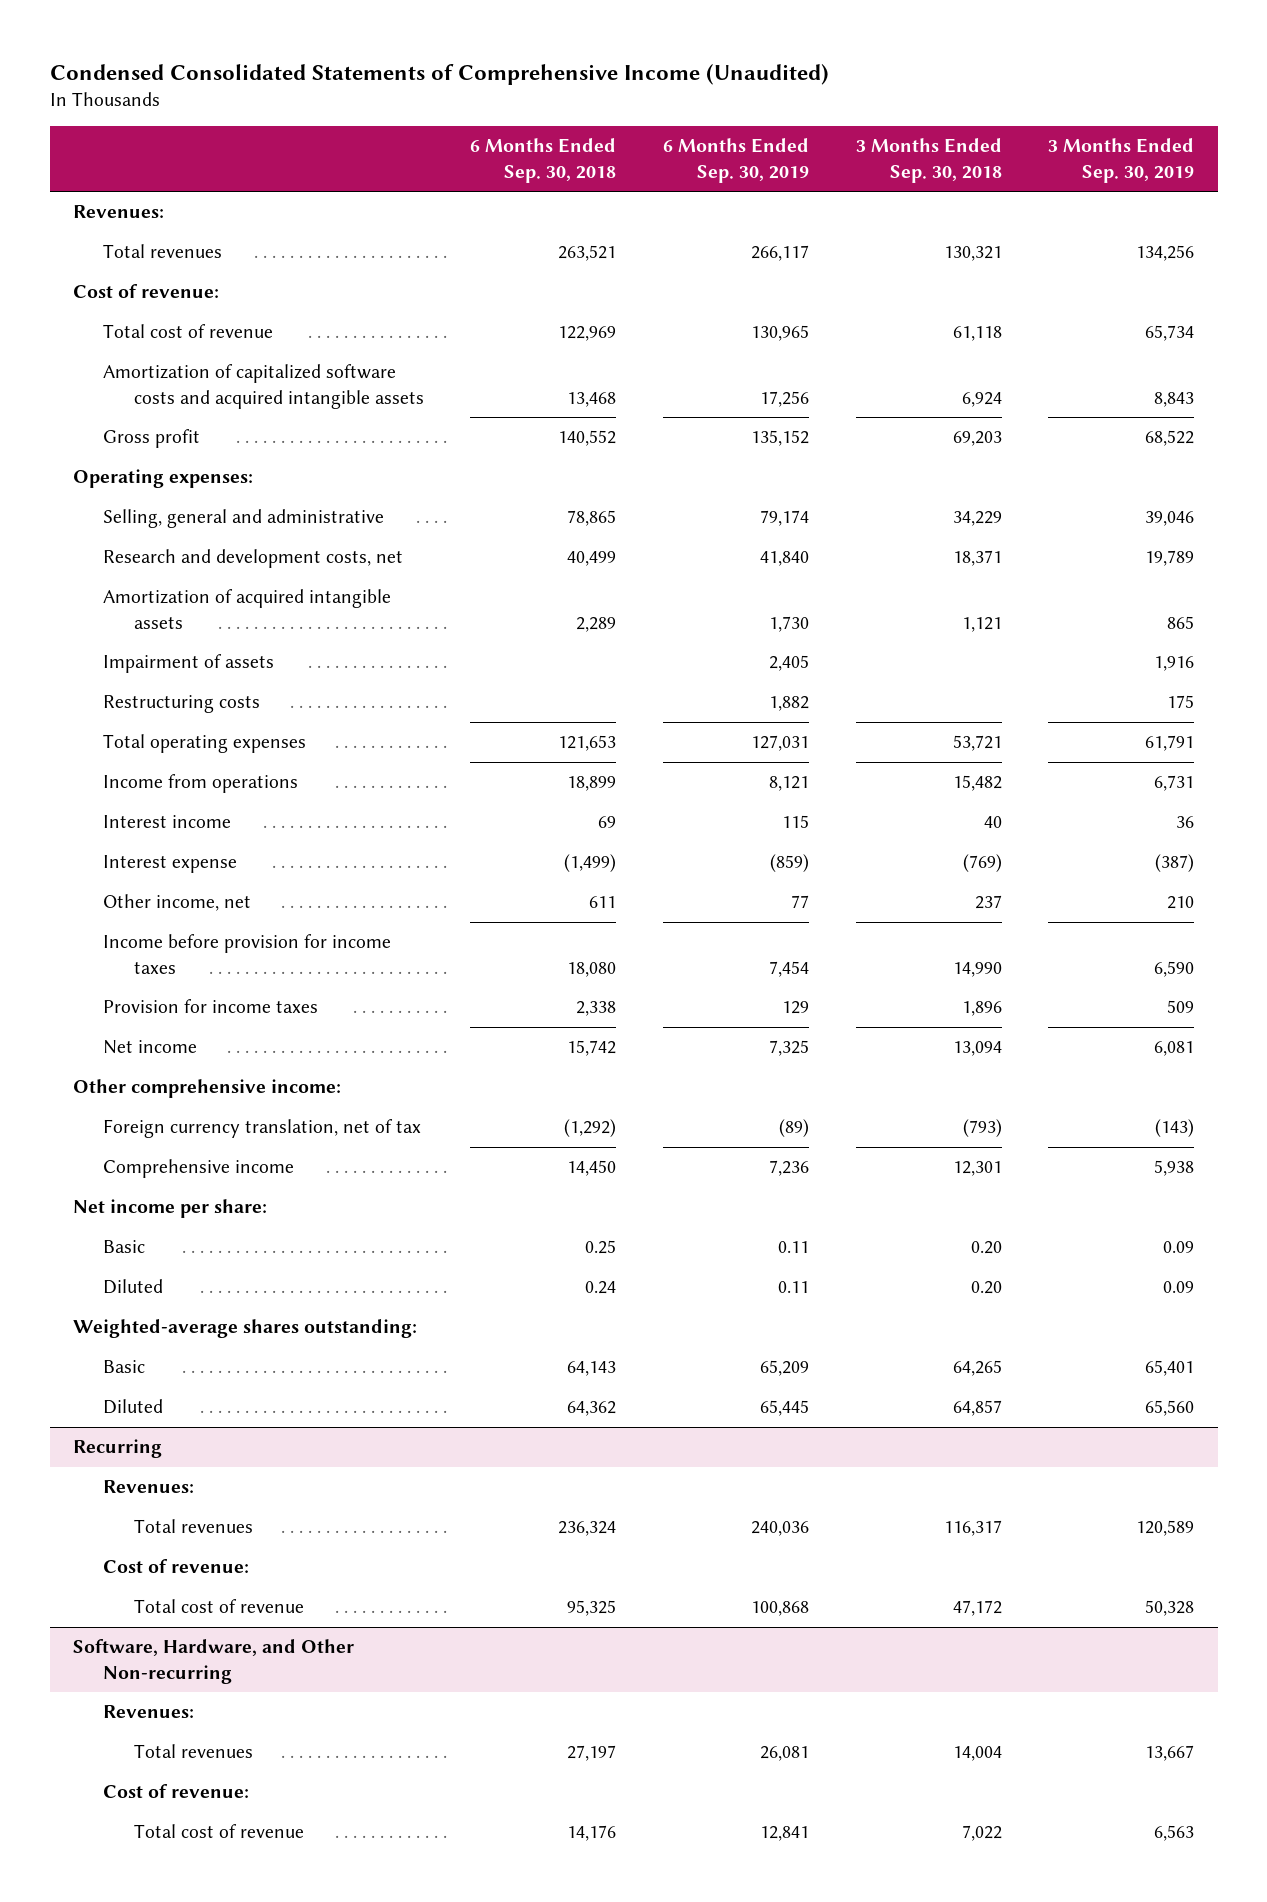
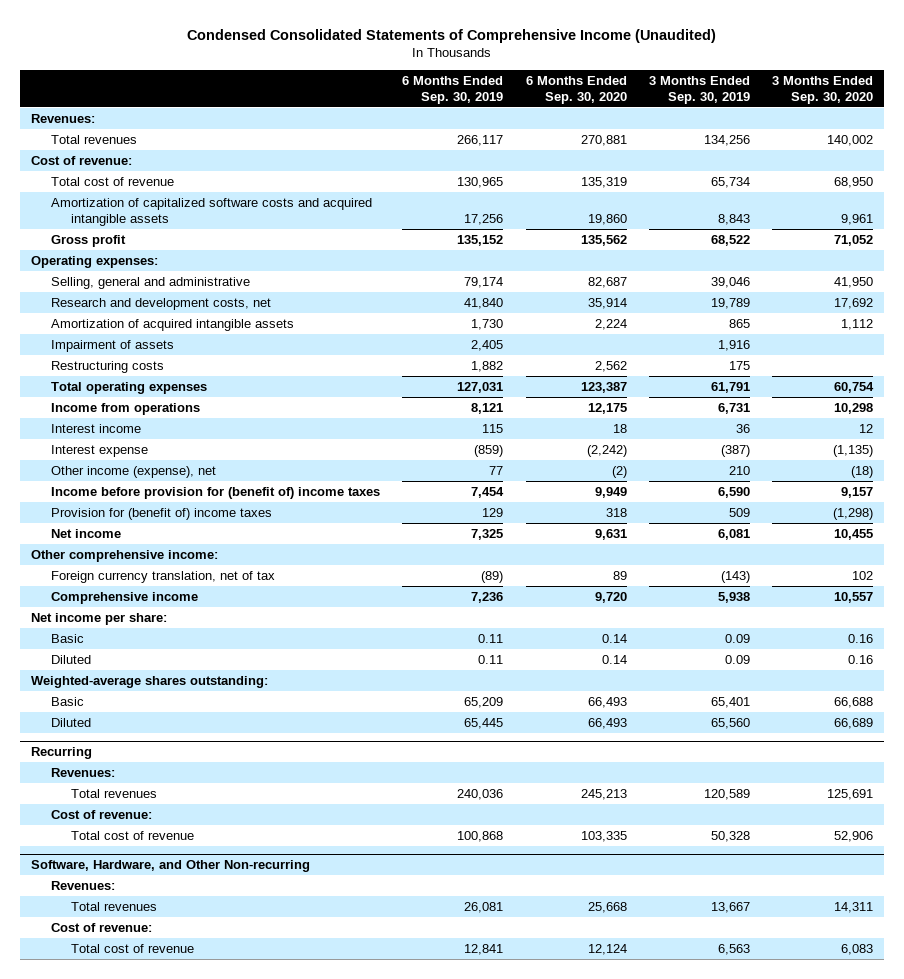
- | 6 Months Ended Sep. 30, 2018 | 6 Months Ended Sep. 30, 2019 | 3 Months Ended Sep. 30, 2018 | 3 Months Ended Sep. 30, 2019
+ | 6 Months Ended Sep. 30, 2019 | 6 Months Ended Sep. 30, 2020 | 3 Months Ended Sep. 30, 2019 | 3 Months Ended Sep. 30, 2020
- Other income, net | 611 | 77 | 237 | 210
- Income before provision for income taxes | 18,080 | 7,454 | 14,990 | 6,590
- Provision for income taxes | 2,338 | 129 | 1,896 | 509
+ Other income (expense), net | 77 | (2) | 210 | (18)
+ Income before provision for (benefit of) income taxes | 7,454 | 9,949 | 6,590 | 9,157
+ Provision for (benefit of) income taxes | 129 | 318 | 509 | (1,298)

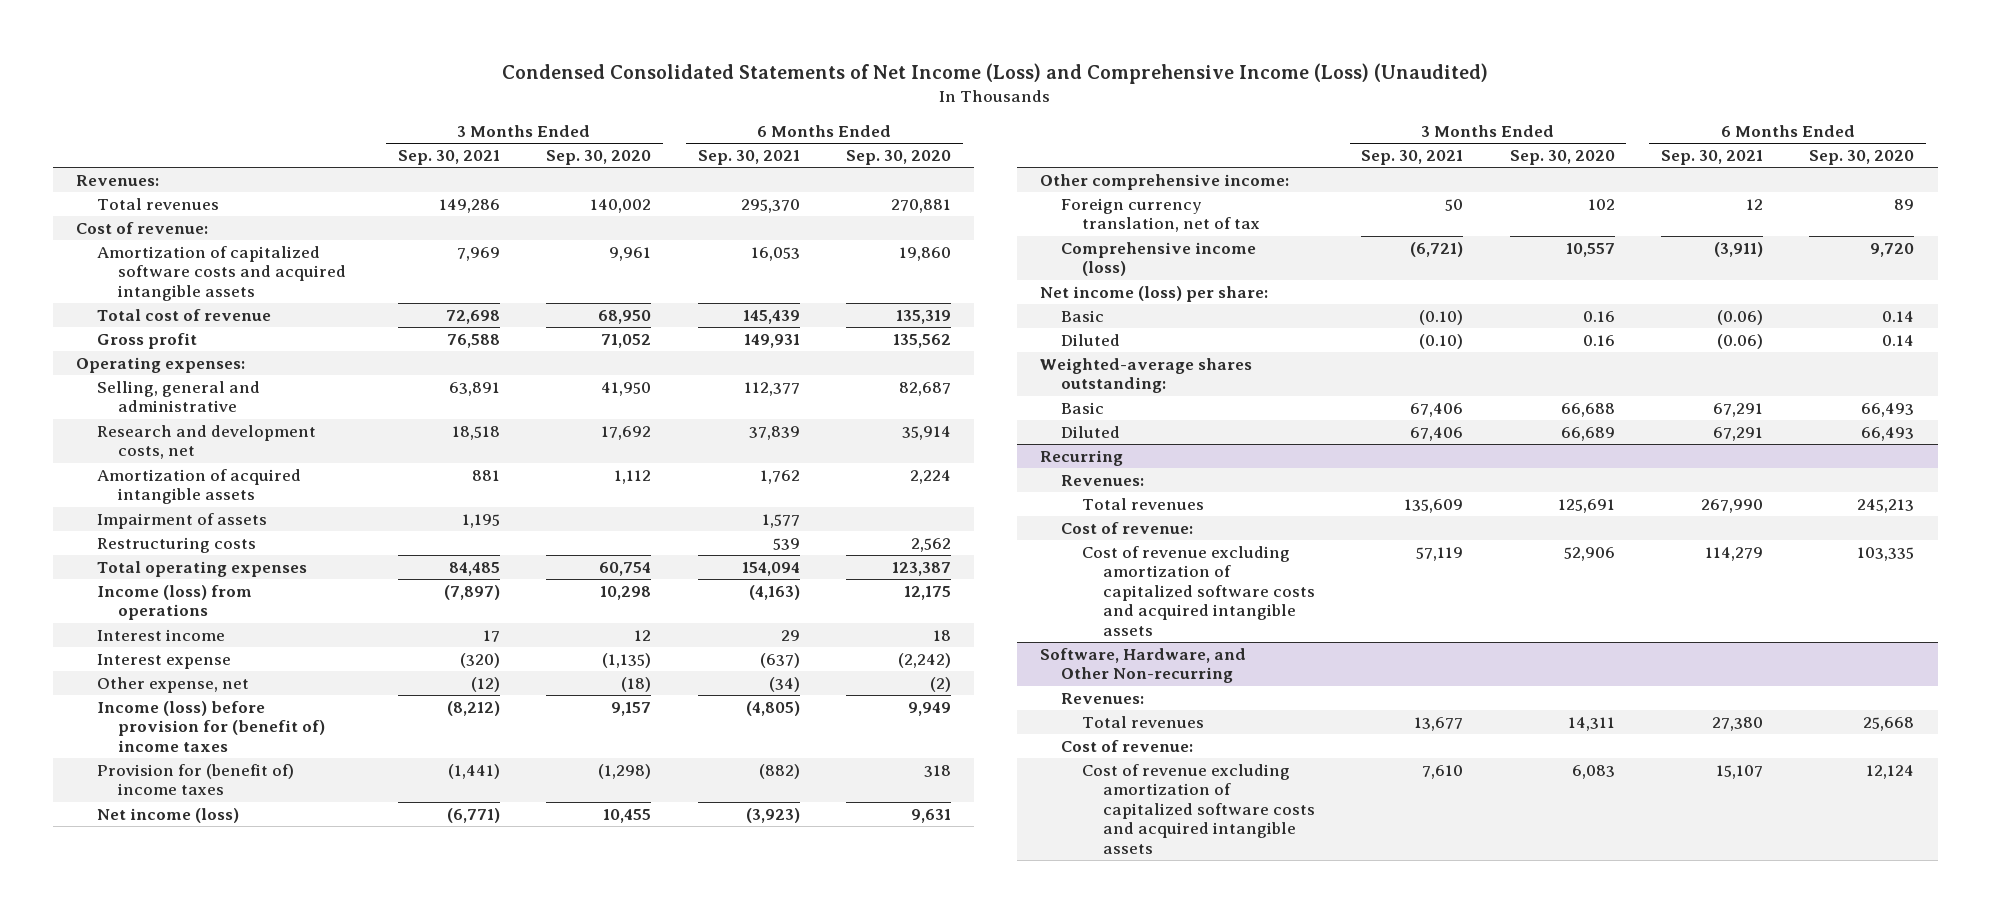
- Condensed Consolidated Statements of Comprehensive Income (Unaudited)
+ Condensed Consolidated Statements of Net Income (Loss) and Comprehensive Income (Loss) (Unaudited)
- | 6 Months Ended Sep. 30, 2019 | 6 Months Ended Sep. 30, 2020 | 3 Months Ended Sep. 30, 2019 | 3 Months Ended Sep. 30, 2020
+ | 3 Months Ended Sep. 30, 2021 | 3 Months Ended Sep. 30, 2020 | 6 Months Ended Sep. 30, 2021 | 6 Months Ended Sep. 30, 2020
moved down: Total cost of revenue | 72,698 | 68,950 | 145,439 | 135,319
- Income from operations | 8,121 | 12,175 | 6,731 | 10,298
+ Income (loss) from operations | (7,897) | 10,298 | (4,163) | 12,175
- Other income (expense), net | 77 | (2) | 210 | (18)
- Income before provision for (benefit of) income taxes | 7,454 | 9,949 | 6,590 | 9,157
+ Other expense, net | (12) | (18) | (34) | (2)
+ Income (loss) before provision for (benefit of) income taxes | (8,212) | 9,157 | (4,805) | 9,949
- Net income | 7,325 | 9,631 | 6,081 | 10,455
+ Net income (loss) | (6,771) | 10,455 | (3,923) | 9,631
- Comprehensive income | 7,236 | 9,720 | 5,938 | 10,557
- Net income per share:
+ Comprehensive income (loss) | (6,721) | 10,557 | (3,911) | 9,720
+ Net income (loss) per share:
@ Recurring
- Total cost of revenue | 100,868 | 103,335 | 50,328 | 52,906
+ Cost of revenue excluding amortization of capitalized software costs and acquired intangible assets | 57,119 | 52,906 | 114,279 | 103,335
@ Software, Hardware, and Other Non-recurring
- Total cost of revenue | 12,841 | 12,124 | 6,563 | 6,083
+ Cost of revenue excluding amortization of capitalized software costs and acquired intangible assets | 7,610 | 6,083 | 15,107 | 12,124

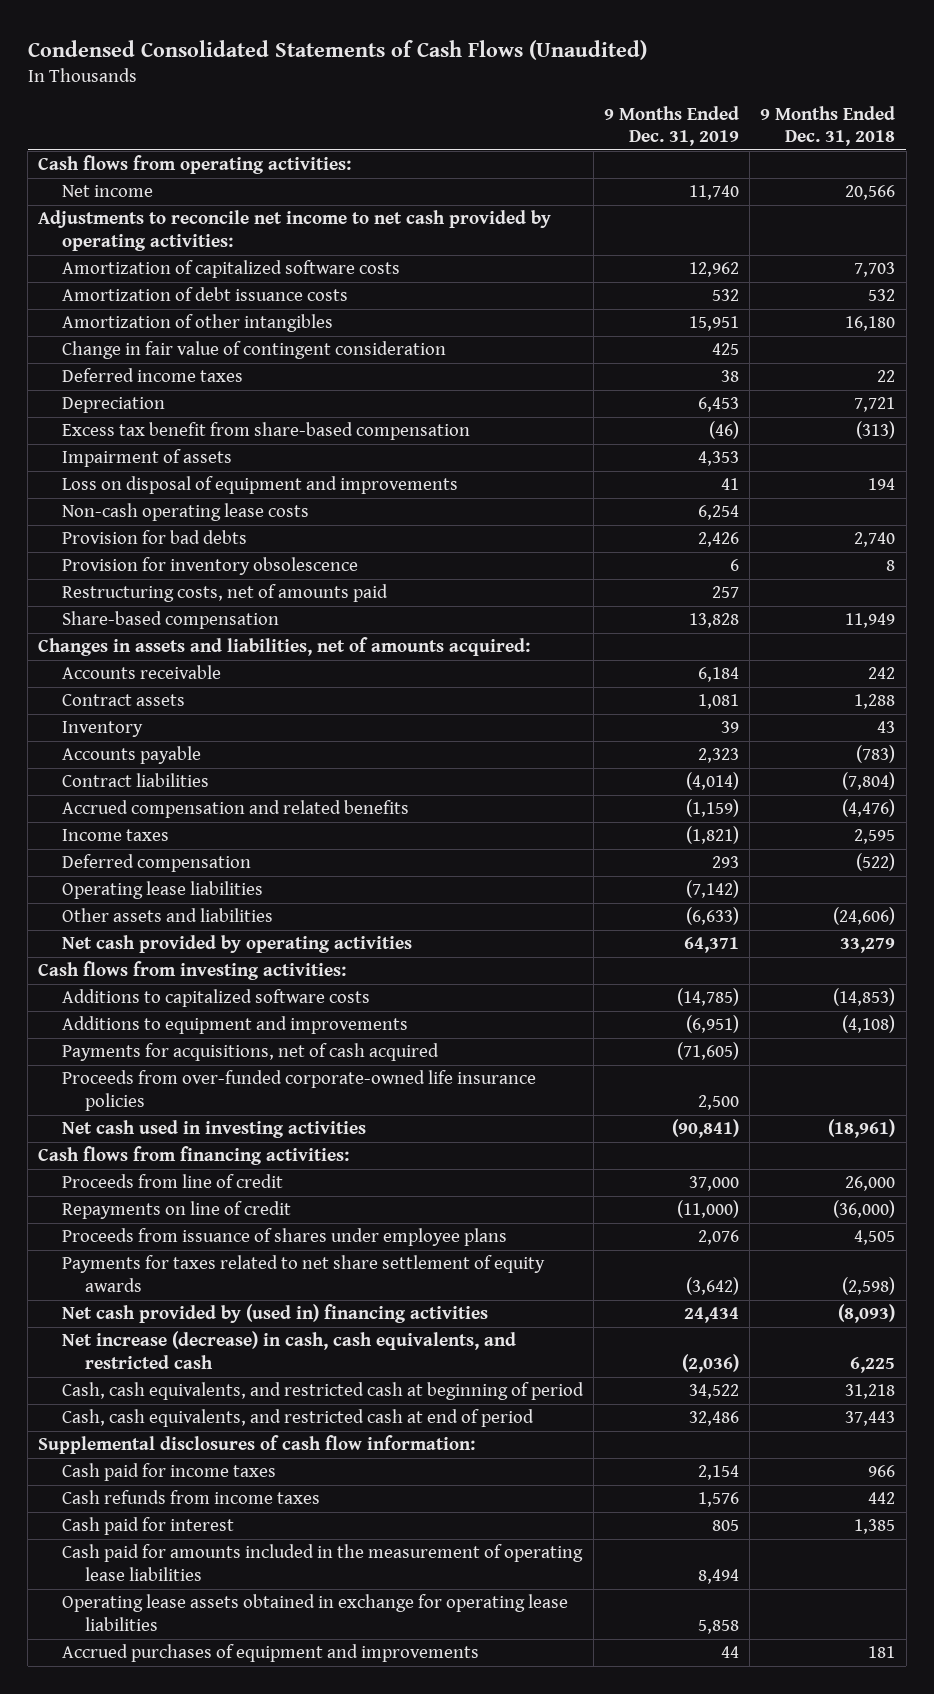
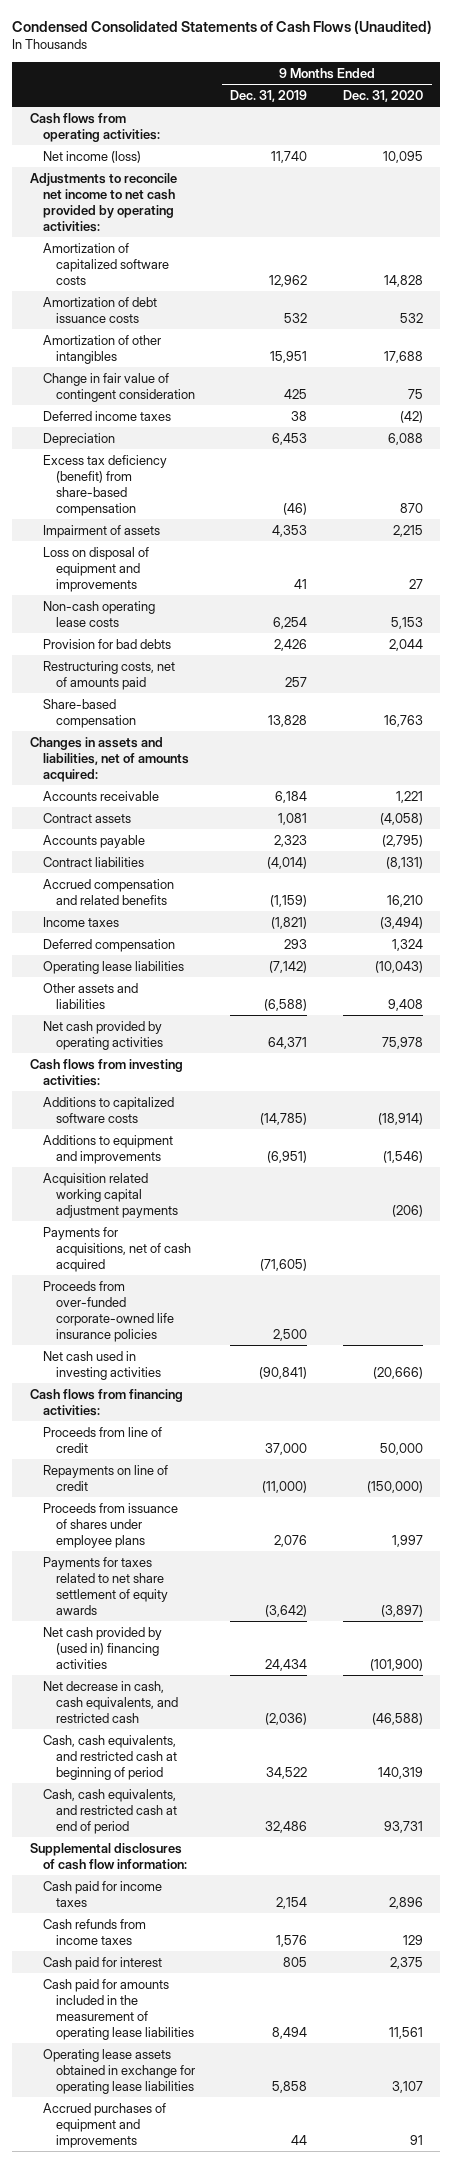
- | 9 Months Ended Dec. 31, 2019 | 9 Months Ended Dec. 31, 2018
+ | 9 Months Ended Dec. 31, 2019 | 9 Months Ended Dec. 31, 2020
- Net income | 11,740 | 20,566
+ Net income (loss) | 11,740 | 10,095
- Excess tax benefit from share-based compensation | (46) | (313)
+ Excess tax deficiency (benefit) from share-based compensation | (46) | 870
- Provision for inventory obsolescence | 6 | 8
- Inventory | 39 | 43
- Other assets and liabilities | (6,633) | (24,606)
+ Other assets and liabilities | (6,588) | 9,408
+ Acquisition related working capital adjustment payments | | (206)
- Net increase (decrease) in cash, cash equivalents, and restricted cash | (2,036) | 6,225
+ Net decrease in cash, cash equivalents, and restricted cash | (2,036) | (46,588)

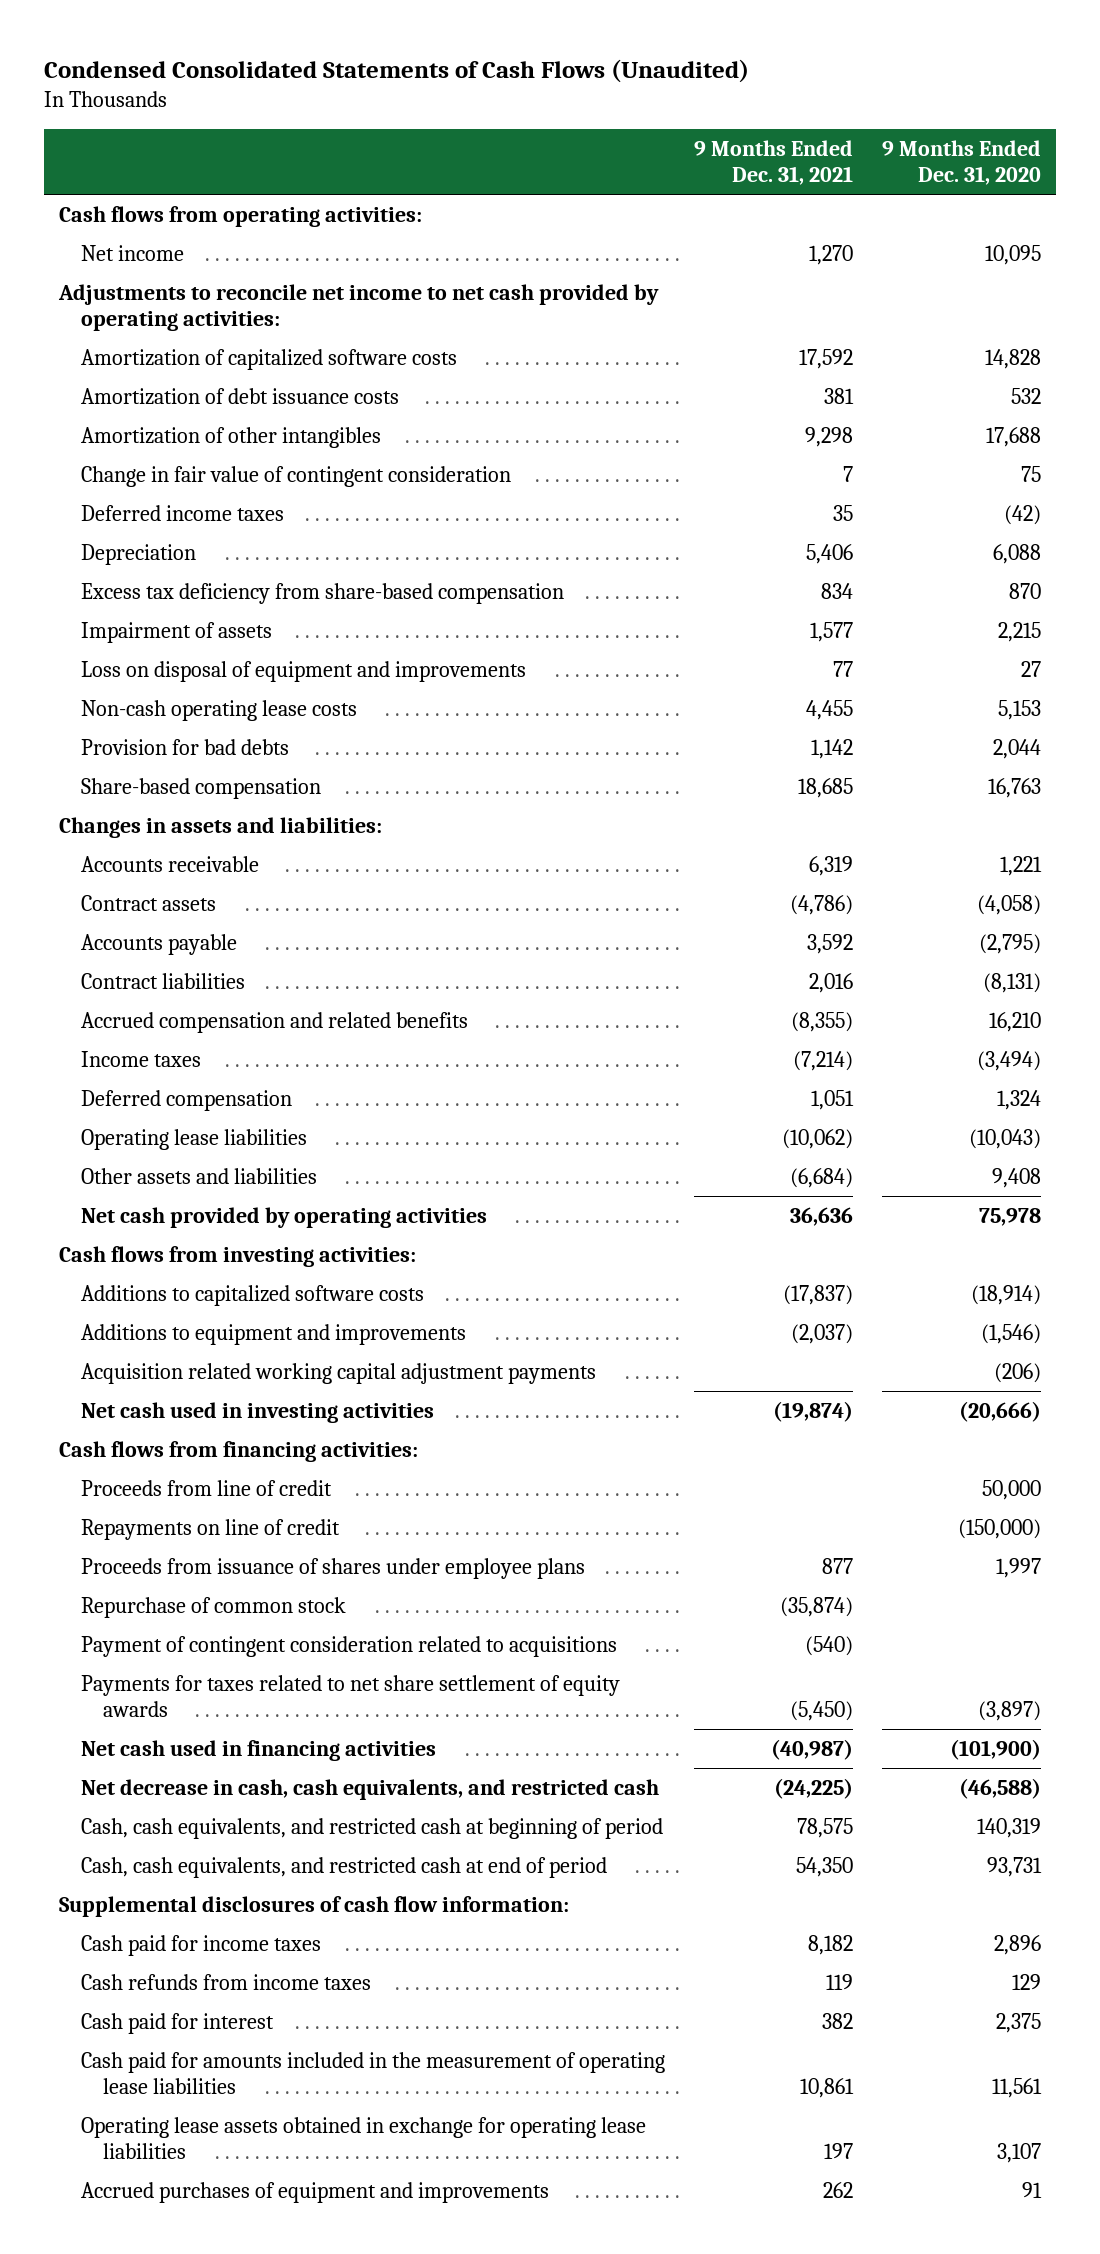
- | 9 Months Ended Dec. 31, 2019 | 9 Months Ended Dec. 31, 2020
+ | 9 Months Ended Dec. 31, 2021 | 9 Months Ended Dec. 31, 2020
- Net income (loss) | 11,740 | 10,095
+ Net income | 1,270 | 10,095
- Excess tax deficiency (benefit) from share-based compensation | (46) | 870
+ Excess tax deficiency from share-based compensation | 834 | 870
- Restructuring costs, net of amounts paid | 257 |
- Changes in assets and liabilities, net of amounts acquired:
+ Changes in assets and liabilities:
- Payments for acquisitions, net of cash acquired | (71,605) |
- Proceeds from over-funded corporate-owned life insurance policies | 2,500 |
+ Repurchase of common stock | (35,874) |
+ Payment of contingent consideration related to acquisitions | (540) |
- Net cash provided by (used in) financing activities | 24,434 | (101,900)
+ Net cash used in financing activities | (40,987) | (101,900)

